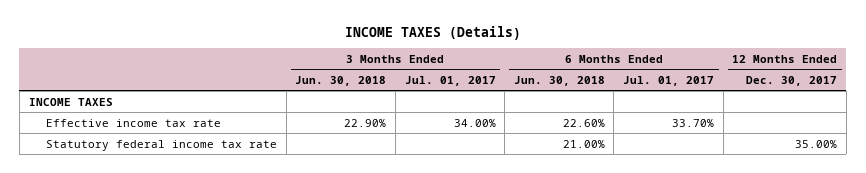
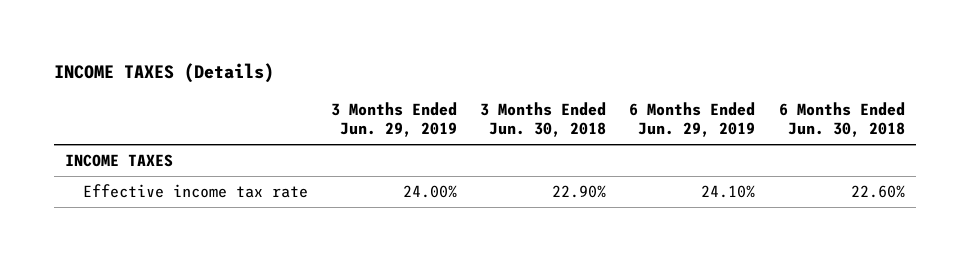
- | 3 Months Ended Jun. 30, 2018 | 3 Months Ended Jul. 01, 2017 | 6 Months Ended Jun. 30, 2018 | 6 Months Ended Jul. 01, 2017 | 12 Months Ended Dec. 30, 2017
+ | 3 Months Ended Jun. 29, 2019 | 3 Months Ended Jun. 30, 2018 | 6 Months Ended Jun. 29, 2019 | 6 Months Ended Jun. 30, 2018
- Statutory federal income tax rate | | | 21.00% | | 35.00%

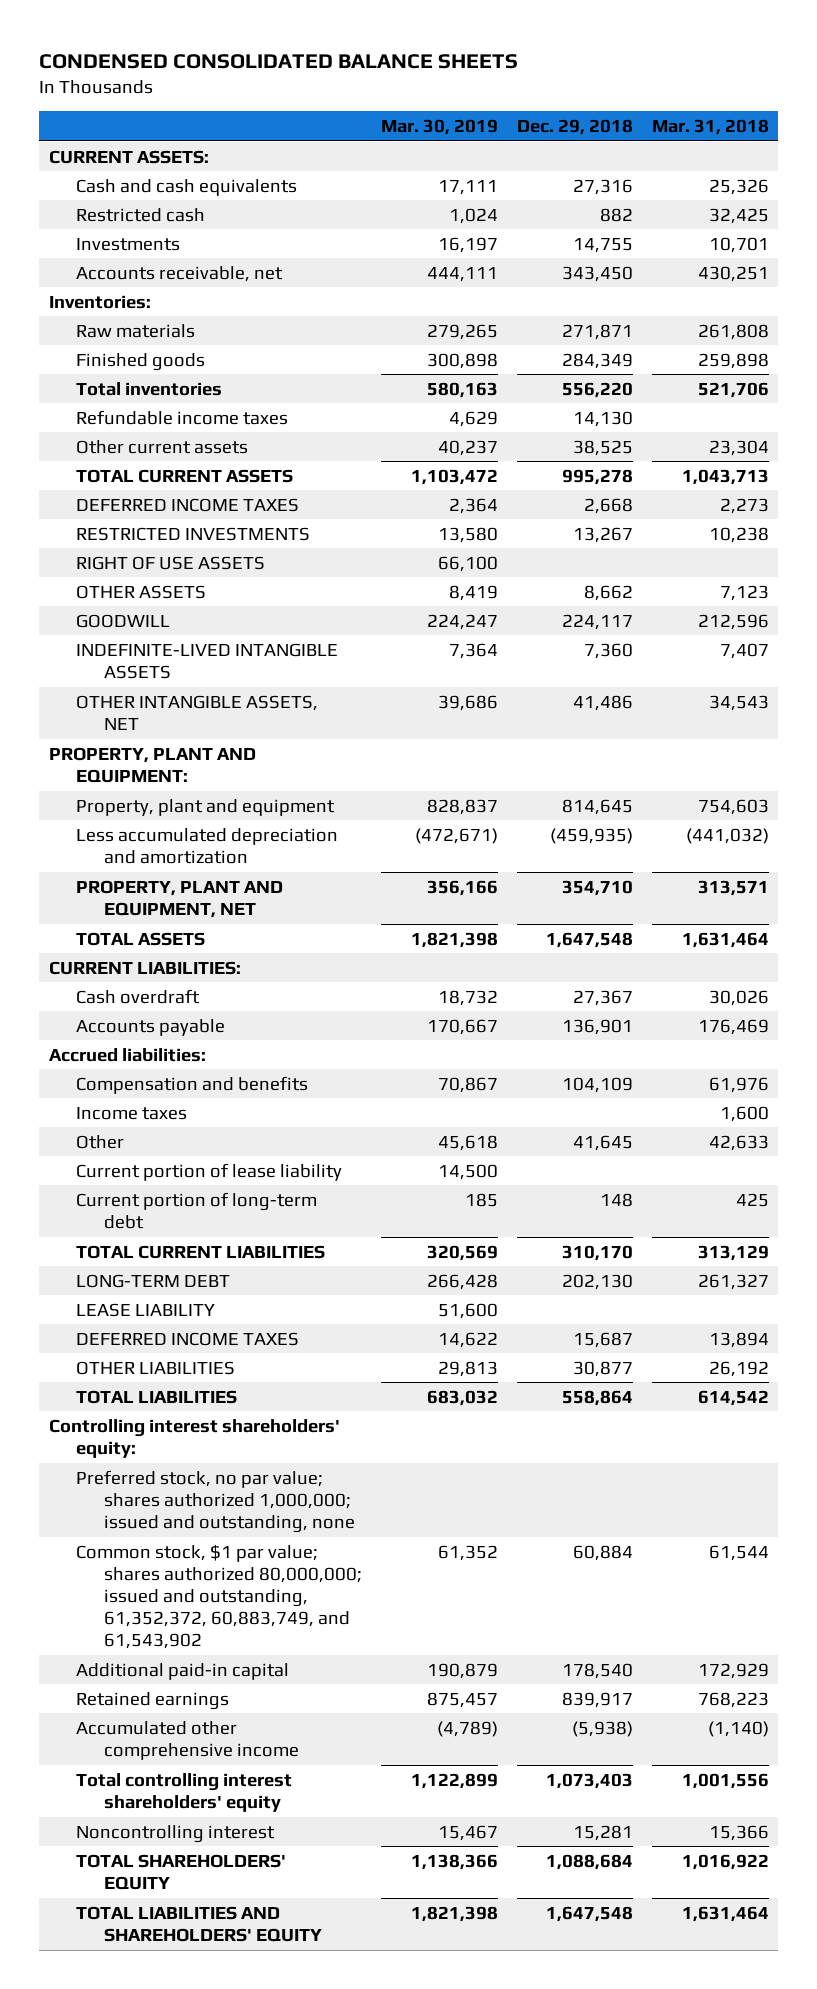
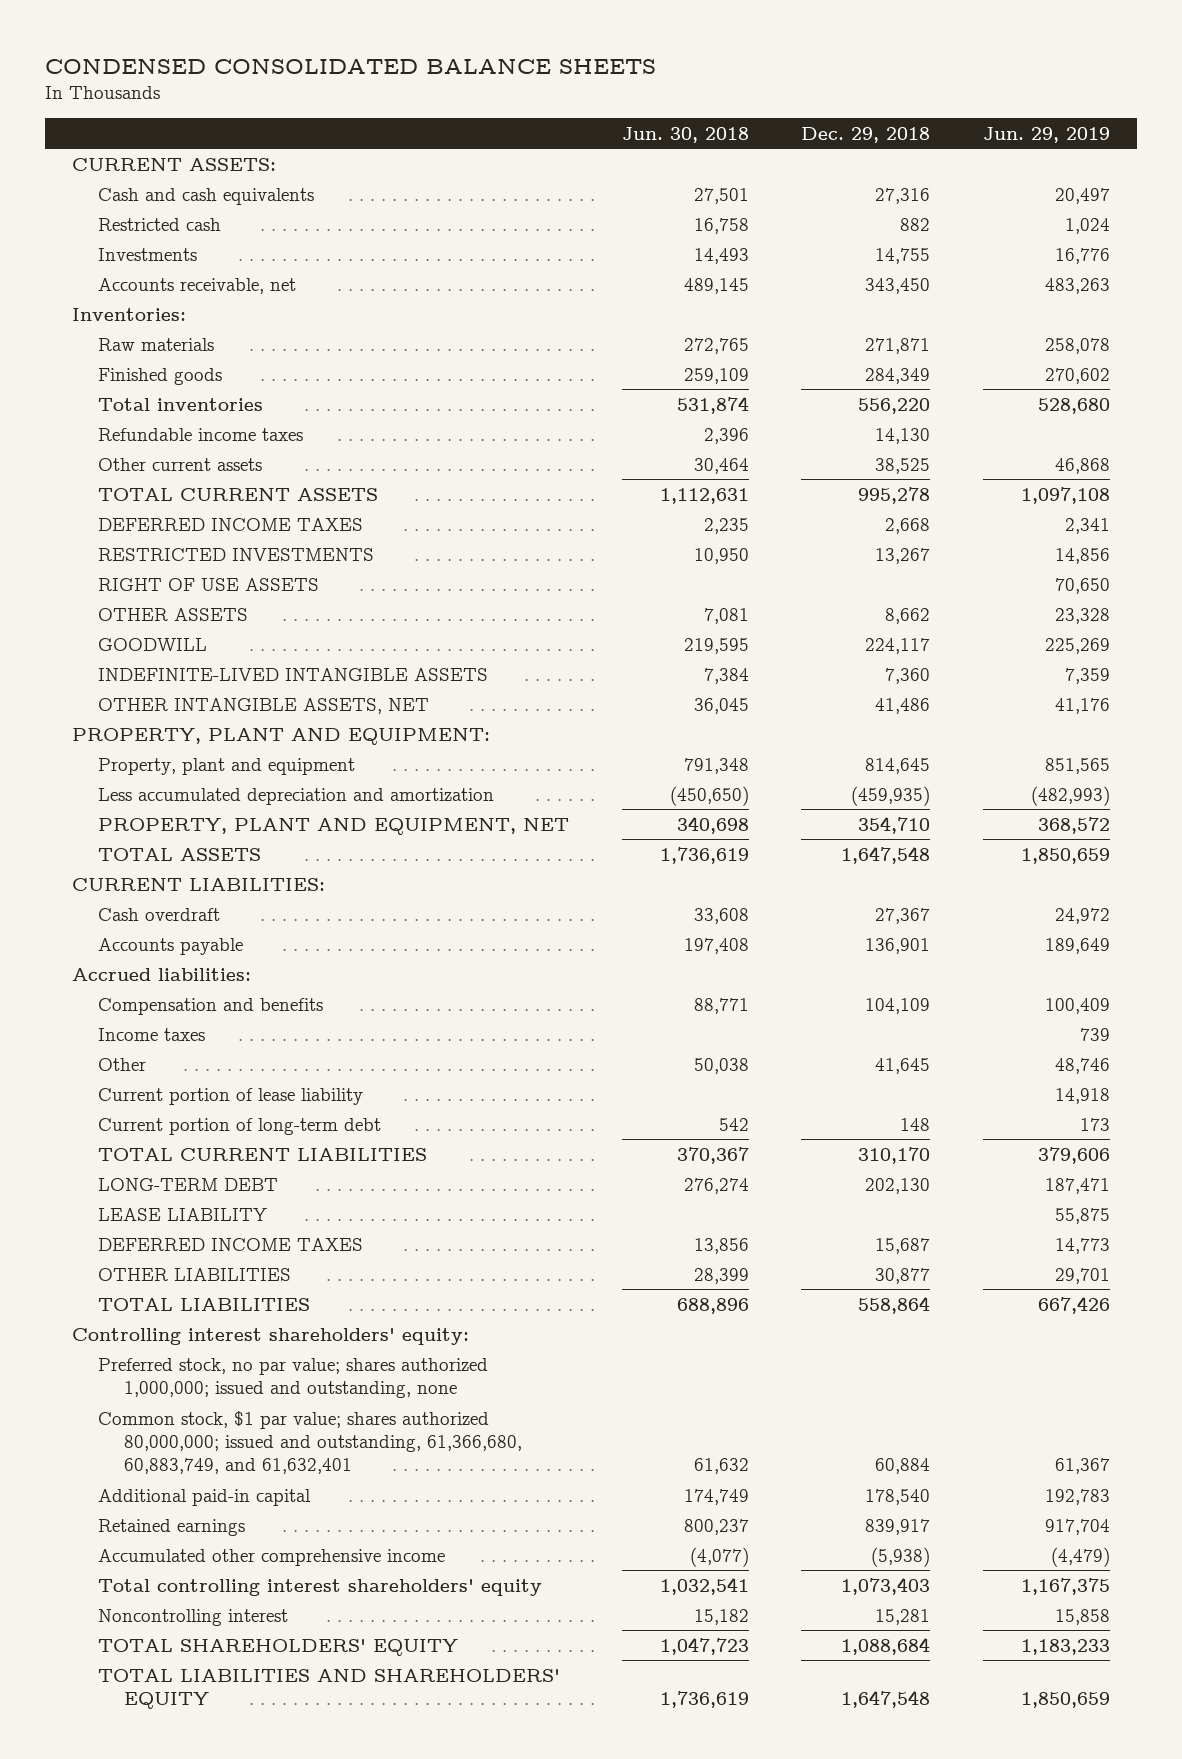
- | Mar. 30, 2019 | Dec. 29, 2018 | Mar. 31, 2018
+ | Jun. 30, 2018 | Dec. 29, 2018 | Jun. 29, 2019
- Common stock, $1 par value; shares authorized 80,000,000; issued and outstanding, 61,352,372, 60,883,749, and 61,543,902 | 61,352 | 60,884 | 61,544
+ Common stock, $1 par value; shares authorized 80,000,000; issued and outstanding, 61,366,680, 60,883,749, and 61,632,401 | 61,632 | 60,884 | 61,367

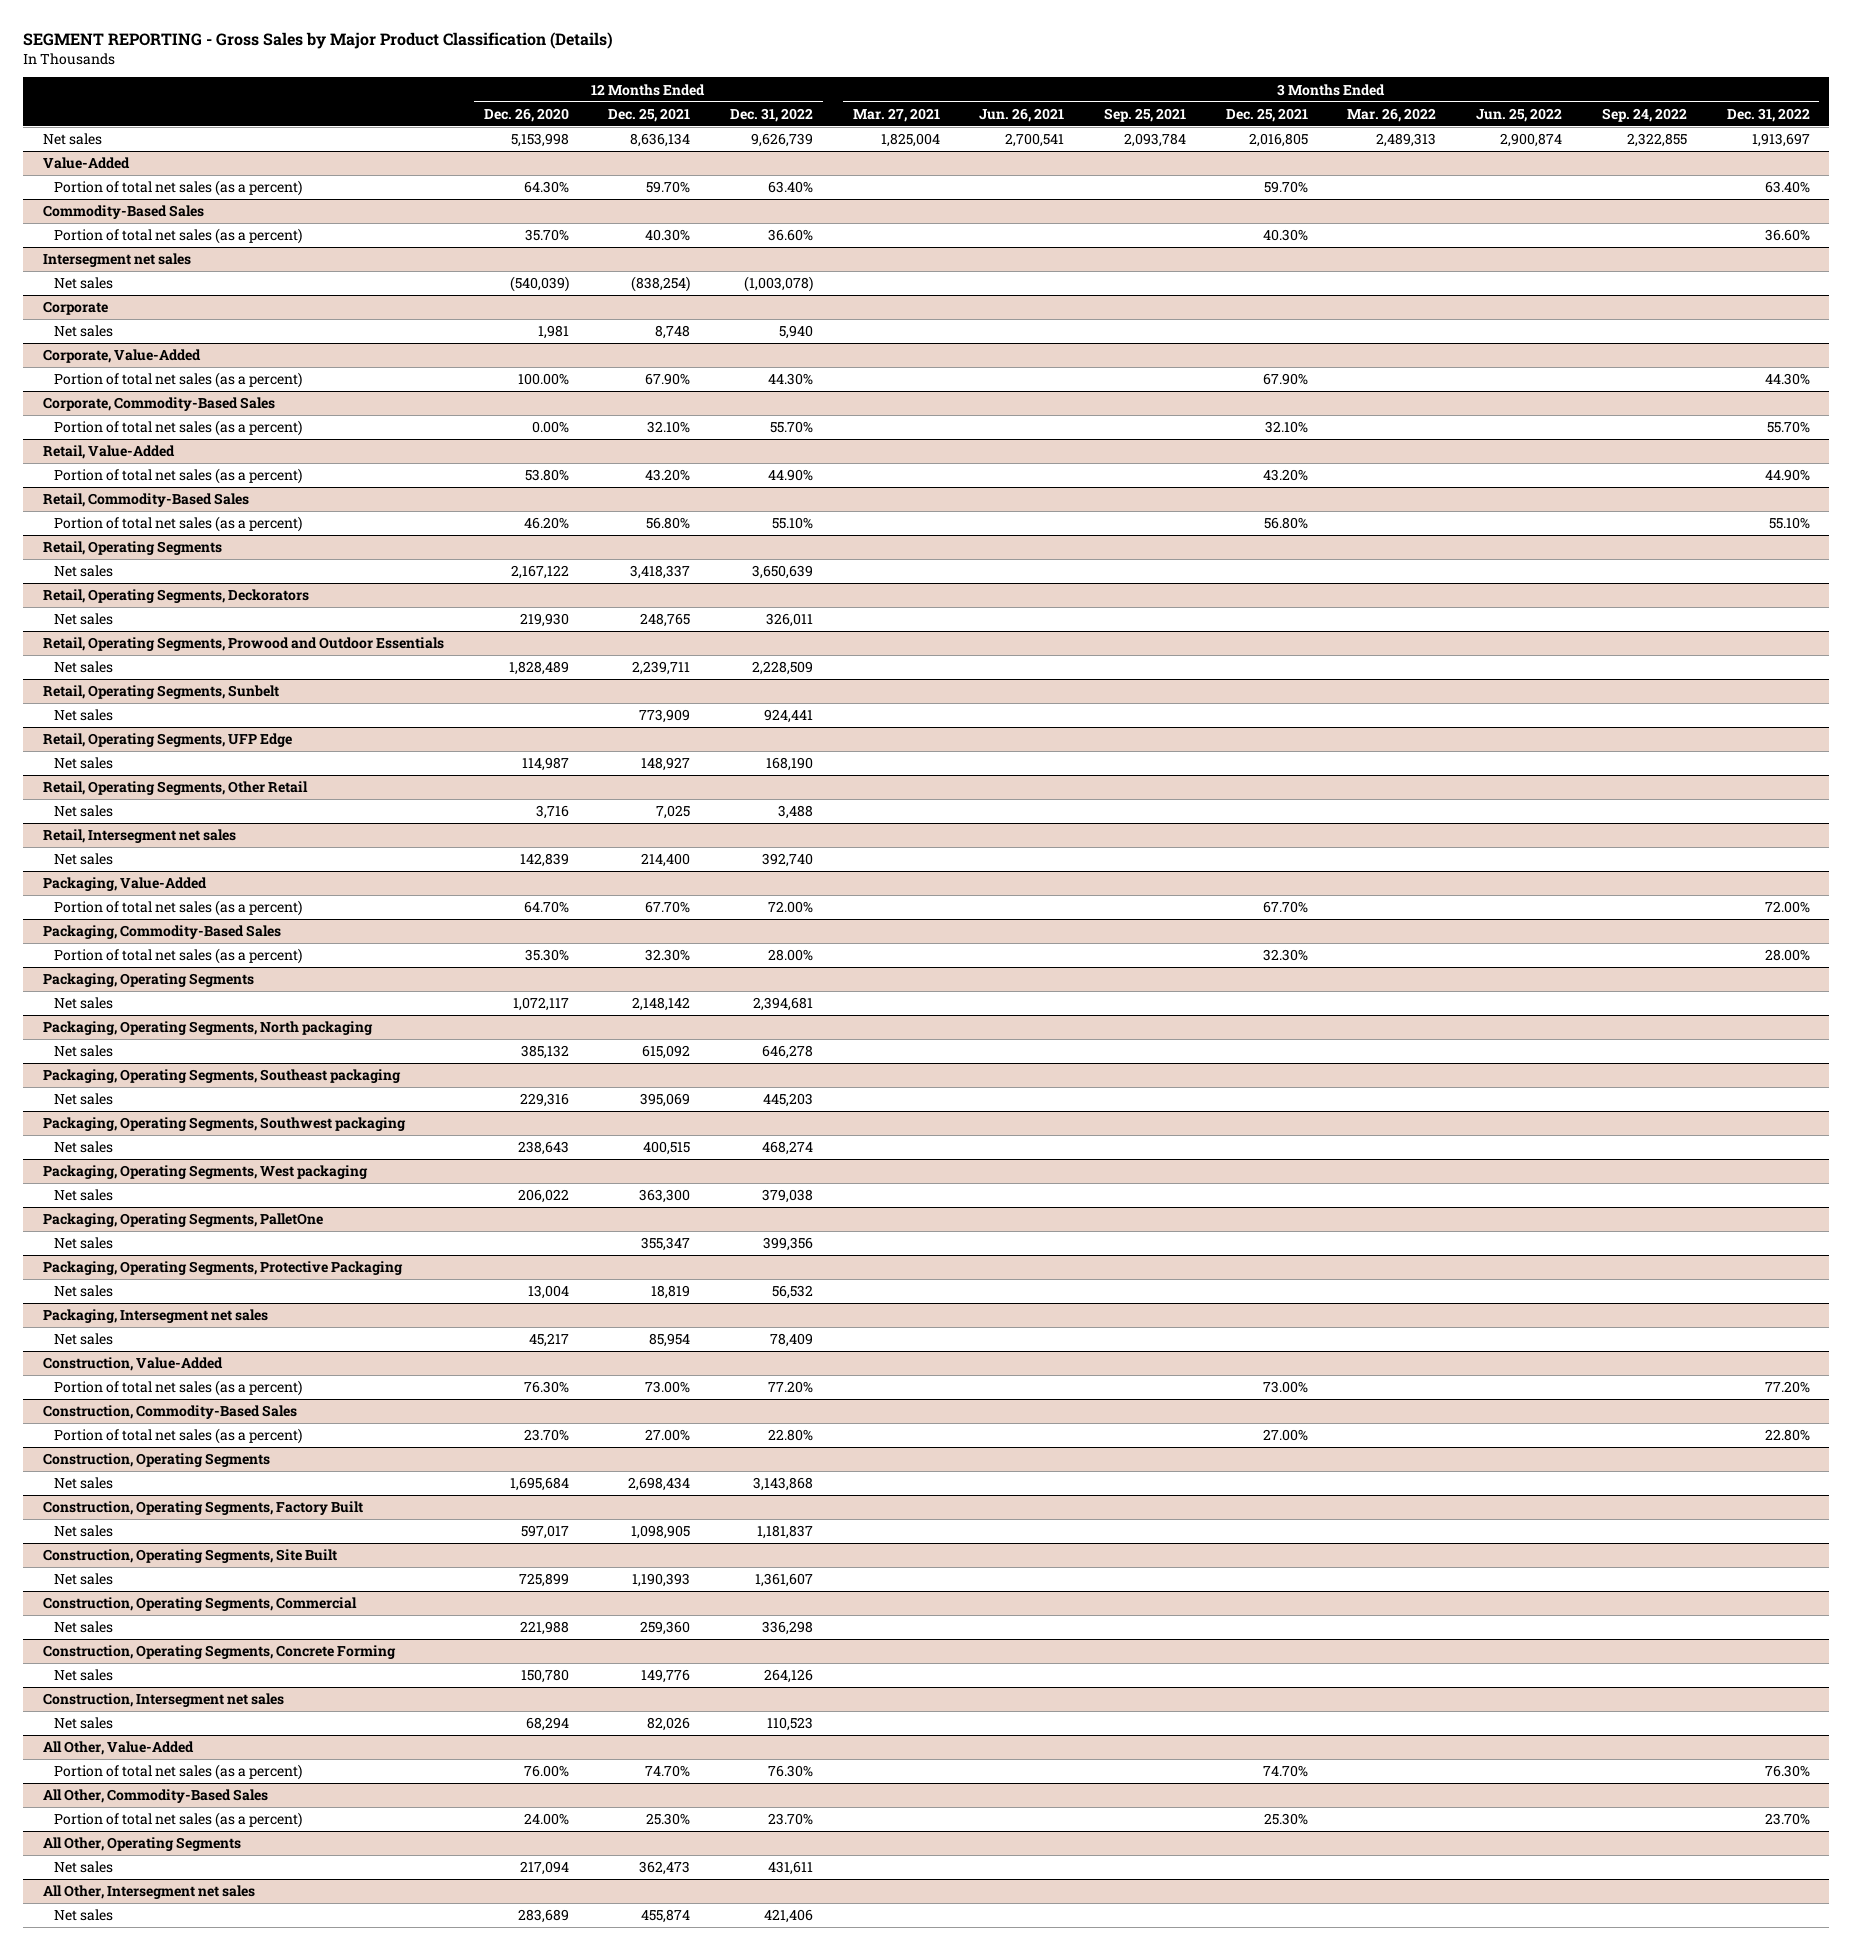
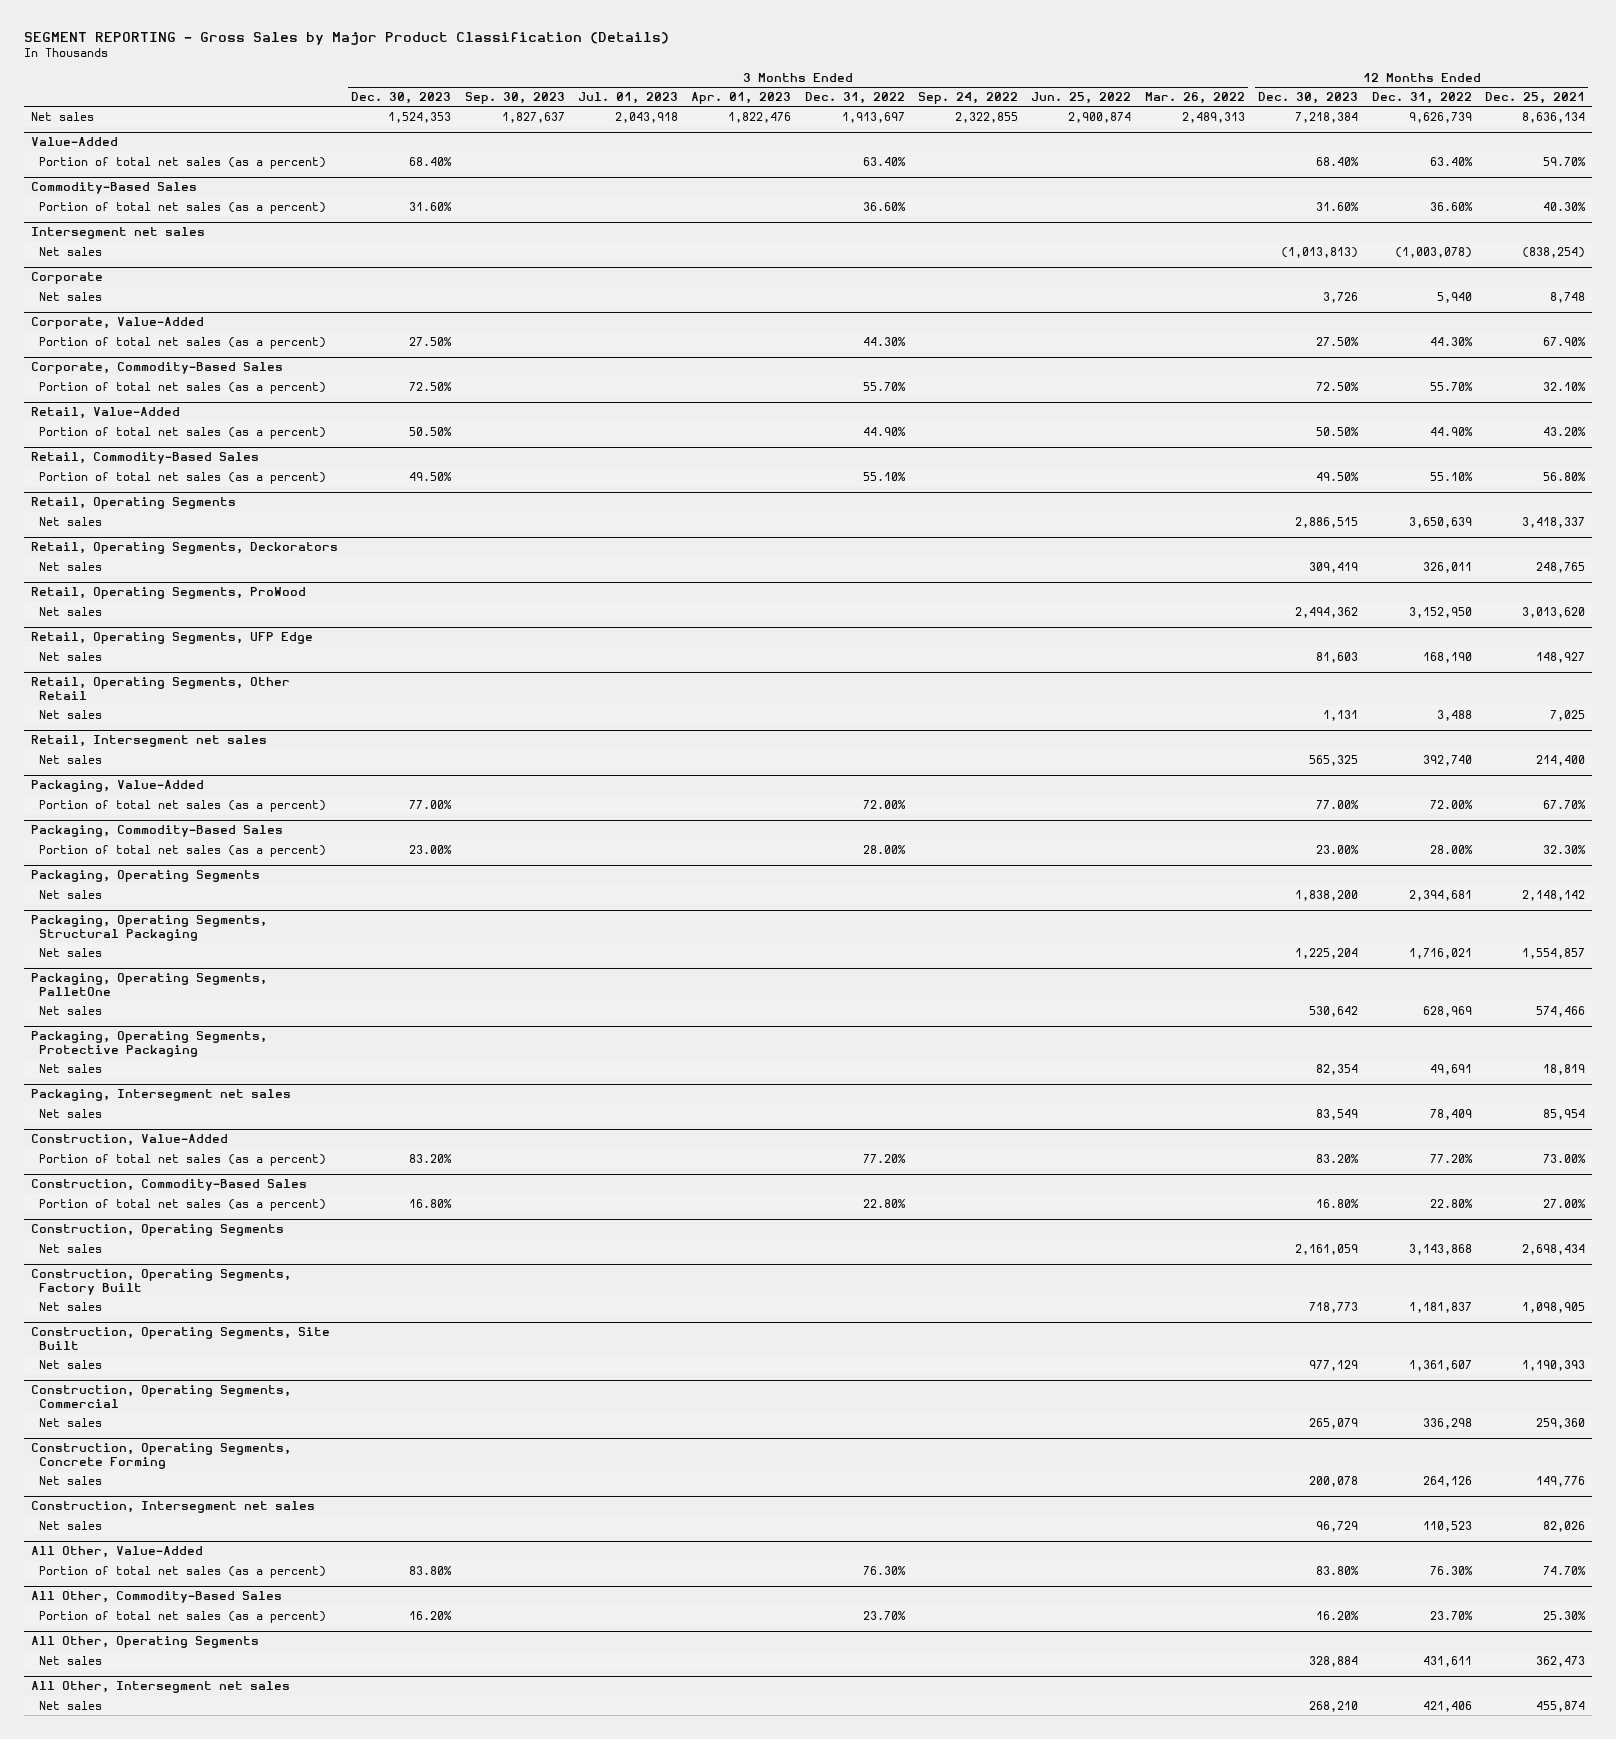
- | 12 Months Ended Dec. 26, 2020 | 12 Months Ended Dec. 25, 2021 | 12 Months Ended Dec. 31, 2022 | 3 Months Ended Mar. 27, 2021 | 3 Months Ended Jun. 26, 2021 | 3 Months Ended Sep. 25, 2021 | 3 Months Ended Dec. 25, 2021 | 3 Months Ended Mar. 26, 2022 | 3 Months Ended Jun. 25, 2022 | 3 Months Ended Sep. 24, 2022 | 3 Months Ended Dec. 31, 2022
+ | 3 Months Ended Dec. 30, 2023 | 3 Months Ended Sep. 30, 2023 | 3 Months Ended Jul. 01, 2023 | 3 Months Ended Apr. 01, 2023 | 3 Months Ended Dec. 31, 2022 | 3 Months Ended Sep. 24, 2022 | 3 Months Ended Jun. 25, 2022 | 3 Months Ended Mar. 26, 2022 | 12 Months Ended Dec. 30, 2023 | 12 Months Ended Dec. 31, 2022 | 12 Months Ended Dec. 25, 2021
- Retail, Operating Segments, Prowood and Outdoor Essentials
- Net sales | 1,828,489 | 2,239,711 | 2,228,509 | | | | | | | |
- Retail, Operating Segments, Sunbelt
- Net sales | | 773,909 | 924,441 | | | | | | | |
+ Retail, Operating Segments, ProWood
+ Net sales | | | | | | | | | 2,494,362 | 3,152,950 | 3,013,620
- Packaging, Operating Segments, North packaging
- Net sales | 385,132 | 615,092 | 646,278 | | | | | | | |
- Packaging, Operating Segments, Southeast packaging
- Net sales | 229,316 | 395,069 | 445,203 | | | | | | | |
- Packaging, Operating Segments, Southwest packaging
- Net sales | 238,643 | 400,515 | 468,274 | | | | | | | |
- Packaging, Operating Segments, West packaging
- Net sales | 206,022 | 363,300 | 379,038 | | | | | | | |
+ Packaging, Operating Segments, Structural Packaging
+ Net sales | | | | | | | | | 1,225,204 | 1,716,021 | 1,554,857
@ Packaging, Operating Segments, PalletOne
- Net sales | | 355,347 | 399,356 | | | | | | | |
+ Net sales | | | | | | | | | 530,642 | 628,969 | 574,466
@ Packaging, Operating Segments, Protective Packaging
- Net sales | 13,004 | 18,819 | 56,532 | | | | | | | |
+ Net sales | | | | | | | | | 82,354 | 49,691 | 18,819

